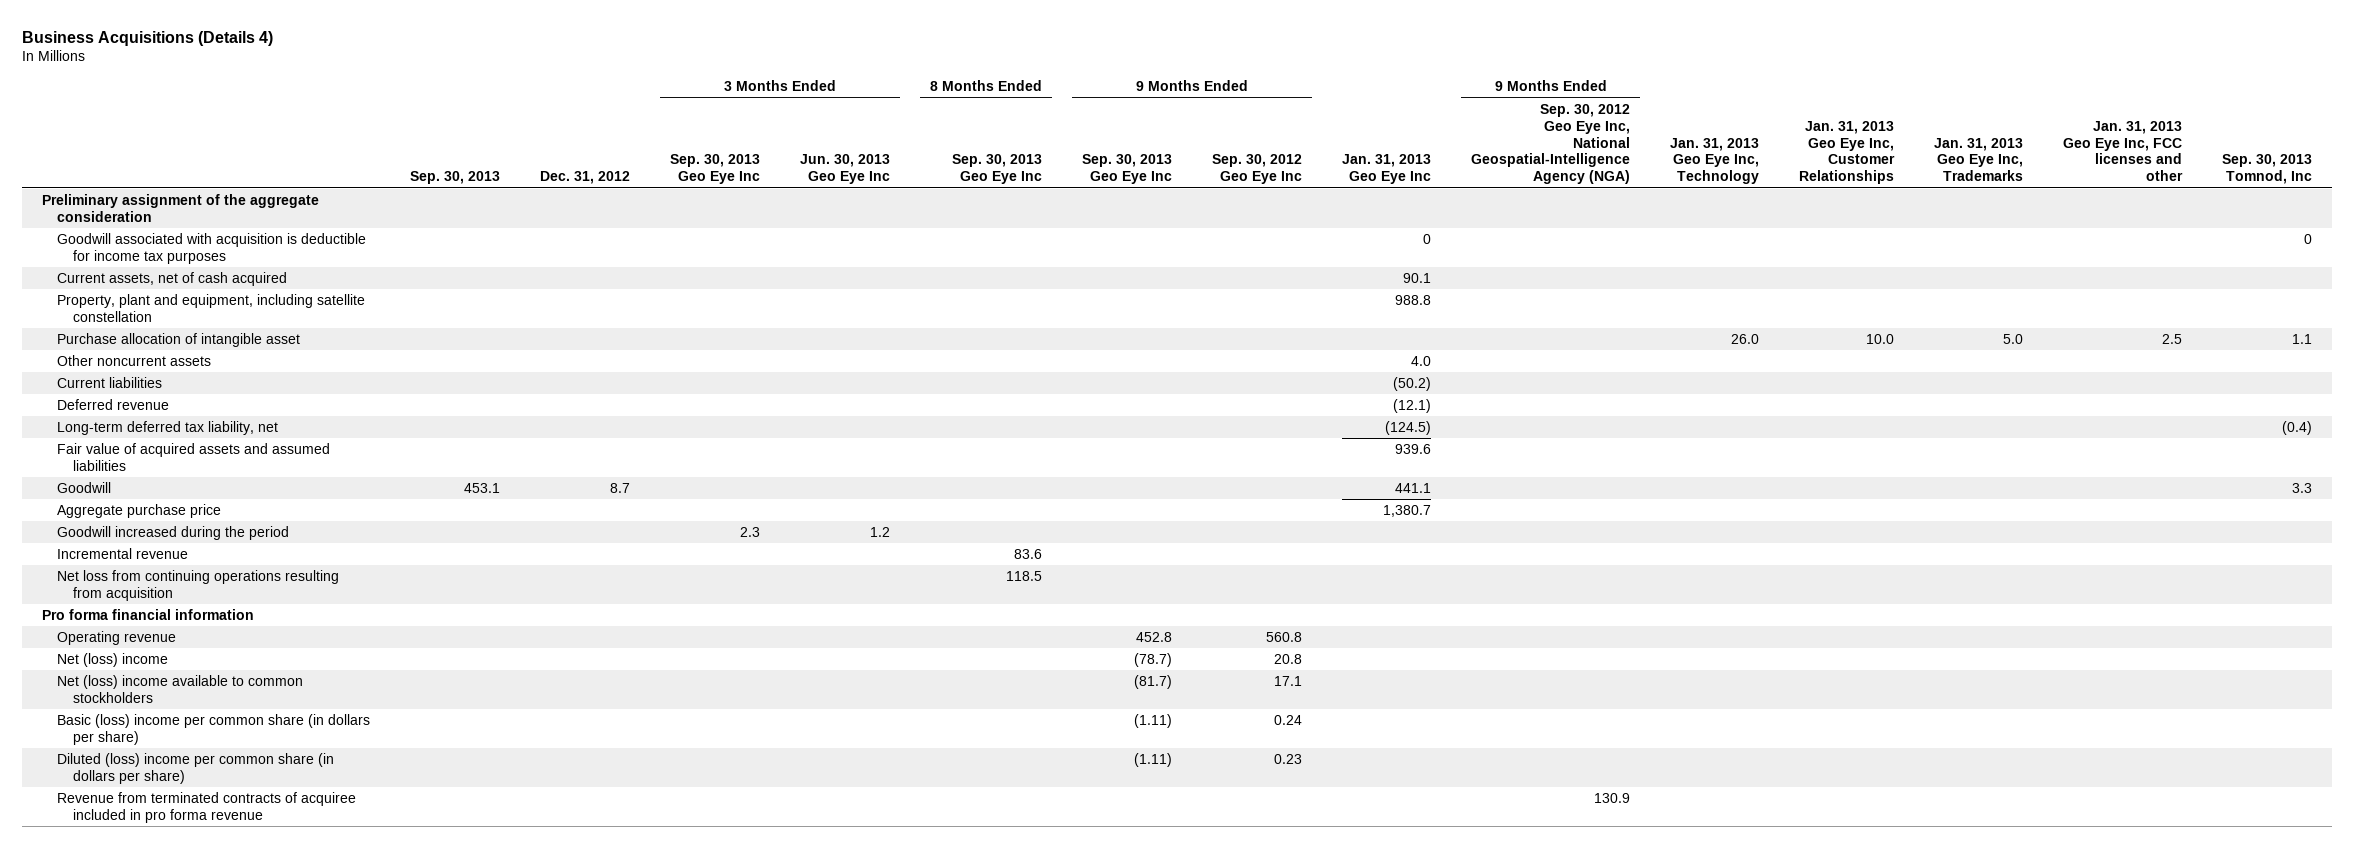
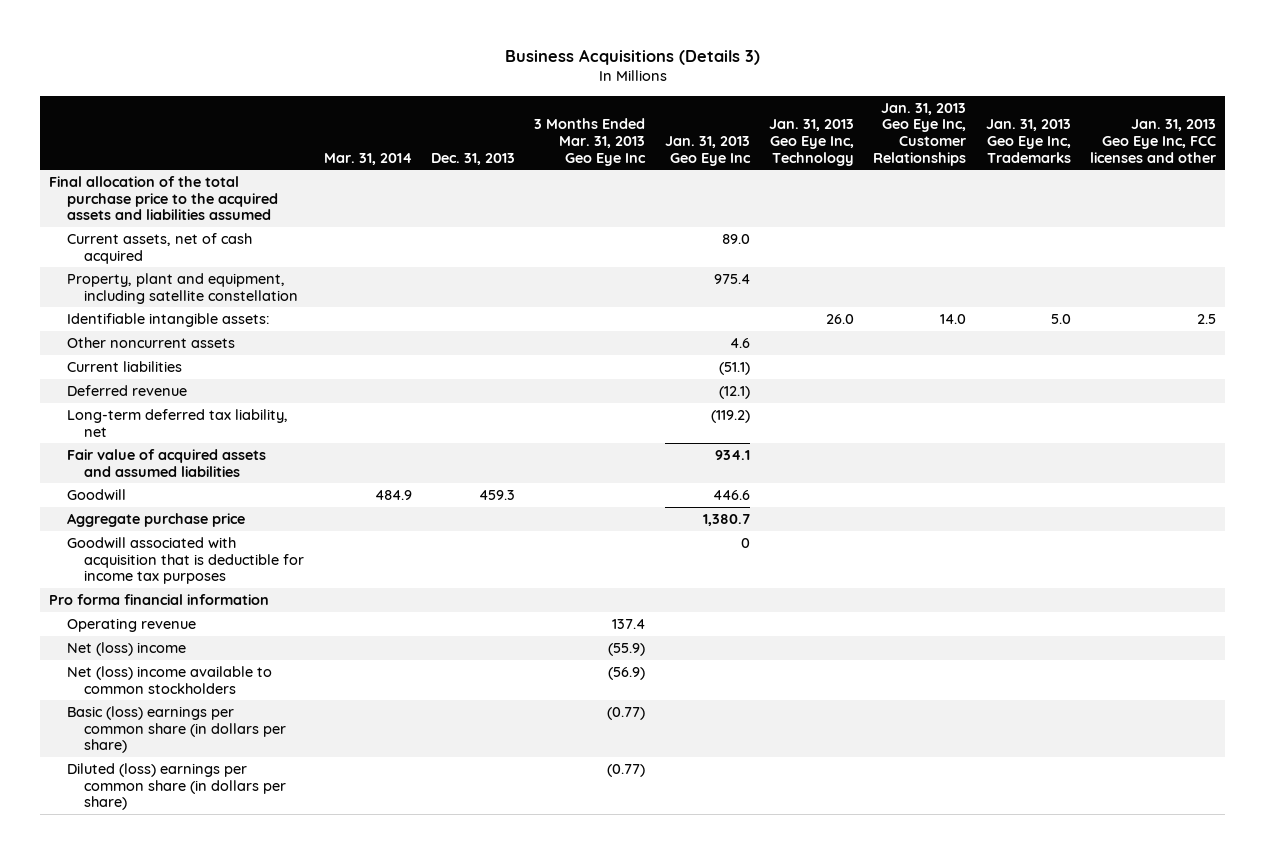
- Business Acquisitions (Details 4)
+ Business Acquisitions (Details 3)
- | Sep. 30, 2013 | Dec. 31, 2012 | 3 Months Ended Sep. 30, 2013 Geo Eye Inc | 3 Months Ended Jun. 30, 2013 Geo Eye Inc | 8 Months Ended Sep. 30, 2013 Geo Eye Inc | 9 Months Ended Sep. 30, 2013 Geo Eye Inc | 9 Months Ended Sep. 30, 2012 Geo Eye Inc | Jan. 31, 2013 Geo Eye Inc | 9 Months Ended Sep. 30, 2012 Geo Eye Inc, National Geospatial-Intelligence Agency (NGA) | Jan. 31, 2013 Geo Eye Inc, Technology | Jan. 31, 2013 Geo Eye Inc, Customer Relationships | Jan. 31, 2013 Geo Eye Inc, Trademarks | Jan. 31, 2013 Geo Eye Inc, FCC licenses and other | Sep. 30, 2013 Tomnod, Inc
+ | Mar. 31, 2014 | Dec. 31, 2013 | 3 Months Ended Mar. 31, 2013 Geo Eye Inc | Jan. 31, 2013 Geo Eye Inc | Jan. 31, 2013 Geo Eye Inc, Technology | Jan. 31, 2013 Geo Eye Inc, Customer Relationships | Jan. 31, 2013 Geo Eye Inc, Trademarks | Jan. 31, 2013 Geo Eye Inc, FCC licenses and other
- Preliminary assignment of the aggregate consideration
- Goodwill associated with acquisition is deductible for income tax purposes | | | | | | | | 0 | | | | | | 0
- Current assets, net of cash acquired | | | | | | | | 90.1 | | | | | |
- Property, plant and equipment, including satellite constellation | | | | | | | | 988.8 | | | | | |
- Purchase allocation of intangible asset | | | | | | | | | | 26.0 | 10.0 | 5.0 | 2.5 | 1.1
- Other noncurrent assets | | | | | | | | 4.0 | | | | | |
- Current liabilities | | | | | | | | (50.2) | | | | | |
+ Final allocation of the total purchase price to the acquired assets and liabilities assumed
+ Current assets, net of cash acquired | | | | 89.0 | | | |
+ Property, plant and equipment, including satellite constellation | | | | 975.4 | | | |
+ Identifiable intangible assets: | | | | | 26.0 | 14.0 | 5.0 | 2.5
+ Other noncurrent assets | | | | 4.6 | | | |
+ Current liabilities | | | | (51.1) | | | |
- Long-term deferred tax liability, net | | | | | | | | (124.5) | | | | | | (0.4)
- Fair value of acquired assets and assumed liabilities | | | | | | | | 939.6 | | | | | |
- Goodwill | 453.1 | 8.7 | | | | | | 441.1 | | | | | | 3.3
+ Long-term deferred tax liability, net | | | | (119.2) | | | |
+ Fair value of acquired assets and assumed liabilities | | | | 934.1 | | | |
+ Goodwill | 484.9 | 459.3 | | 446.6 | | | |
- Goodwill increased during the period | | | 2.3 | 1.2 | | | | | | | | | |
- Incremental revenue | | | | | 83.6 | | | | | | | | |
- Net loss from continuing operations resulting from acquisition | | | | | 118.5 | | | | | | | | |
+ Goodwill associated with acquisition that is deductible for income tax purposes | | | | 0 | | | |
- Basic (loss) income per common share (in dollars per share) | | | | | | (1.11) | 0.24 | | | | | | |
- Diluted (loss) income per common share (in dollars per share) | | | | | | (1.11) | 0.23 | | | | | | |
- Revenue from terminated contracts of acquiree included in pro forma revenue | | | | | | | | | 130.9 | | | | |
+ Basic (loss) earnings per common share (in dollars per share) | | | (0.77) | | | | |
+ Diluted (loss) earnings per common share (in dollars per share) | | | (0.77) | | | | |

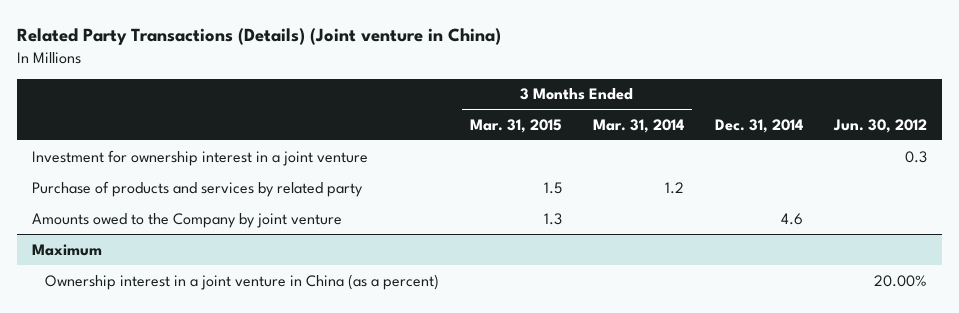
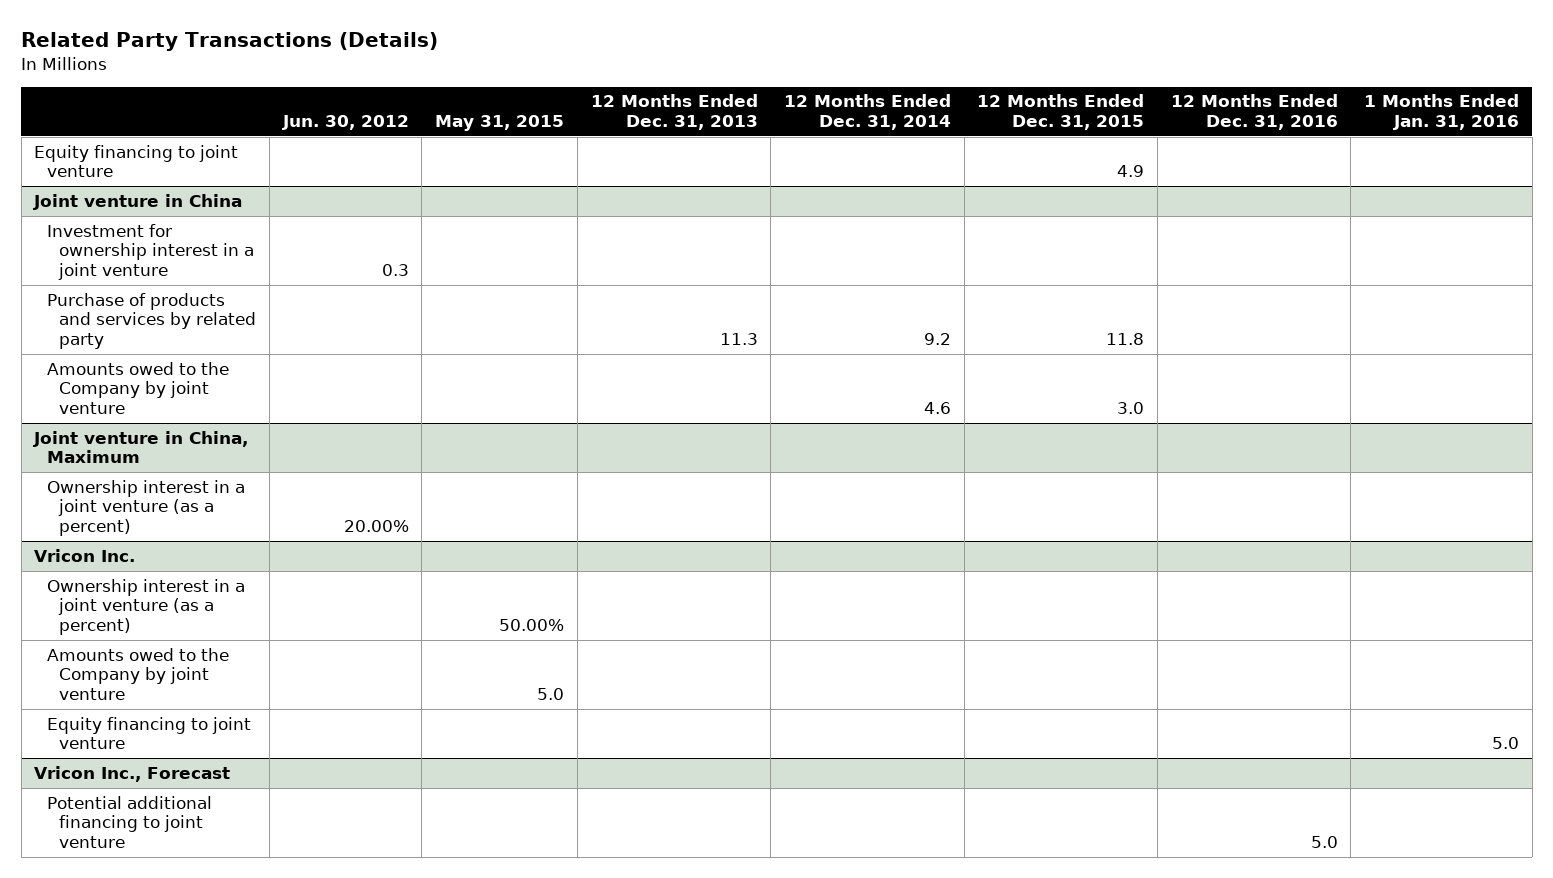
- Related Party Transactions (Details) (Joint venture in China)
+ Related Party Transactions (Details)
- | 3 Months Ended Mar. 31, 2015 | 3 Months Ended Mar. 31, 2014 | Dec. 31, 2014 | Jun. 30, 2012
+ | Jun. 30, 2012 | May 31, 2015 | 12 Months Ended Dec. 31, 2013 | 12 Months Ended Dec. 31, 2014 | 12 Months Ended Dec. 31, 2015 | 12 Months Ended Dec. 31, 2016 | 1 Months Ended Jan. 31, 2016
- Investment for ownership interest in a joint venture | | | | 0.3
- Purchase of products and services by related party | 1.5 | 1.2 | |
- Amounts owed to the Company by joint venture | 1.3 | | 4.6 |
- Maximum
- Ownership interest in a joint venture in China (as a percent) | | | | 20.00%
+ Equity financing to joint venture | | | | | 4.9 | |
+ Joint venture in China
+ Investment for ownership interest in a joint venture | 0.3 | | | | | |
+ Purchase of products and services by related party | | | 11.3 | 9.2 | 11.8 | |
+ Amounts owed to the Company by joint venture | | | | 4.6 | 3.0 | |
+ Joint venture in China, Maximum
+ Ownership interest in a joint venture (as a percent) | 20.00% | | | | | |
+ Vricon Inc.
+ Ownership interest in a joint venture (as a percent) | | 50.00% | | | | |
+ Amounts owed to the Company by joint venture | | 5.0 | | | | |
+ Equity financing to joint venture | | | | | | | 5.0
+ Vricon Inc., Forecast
+ Potential additional financing to joint venture | | | | | | 5.0 |

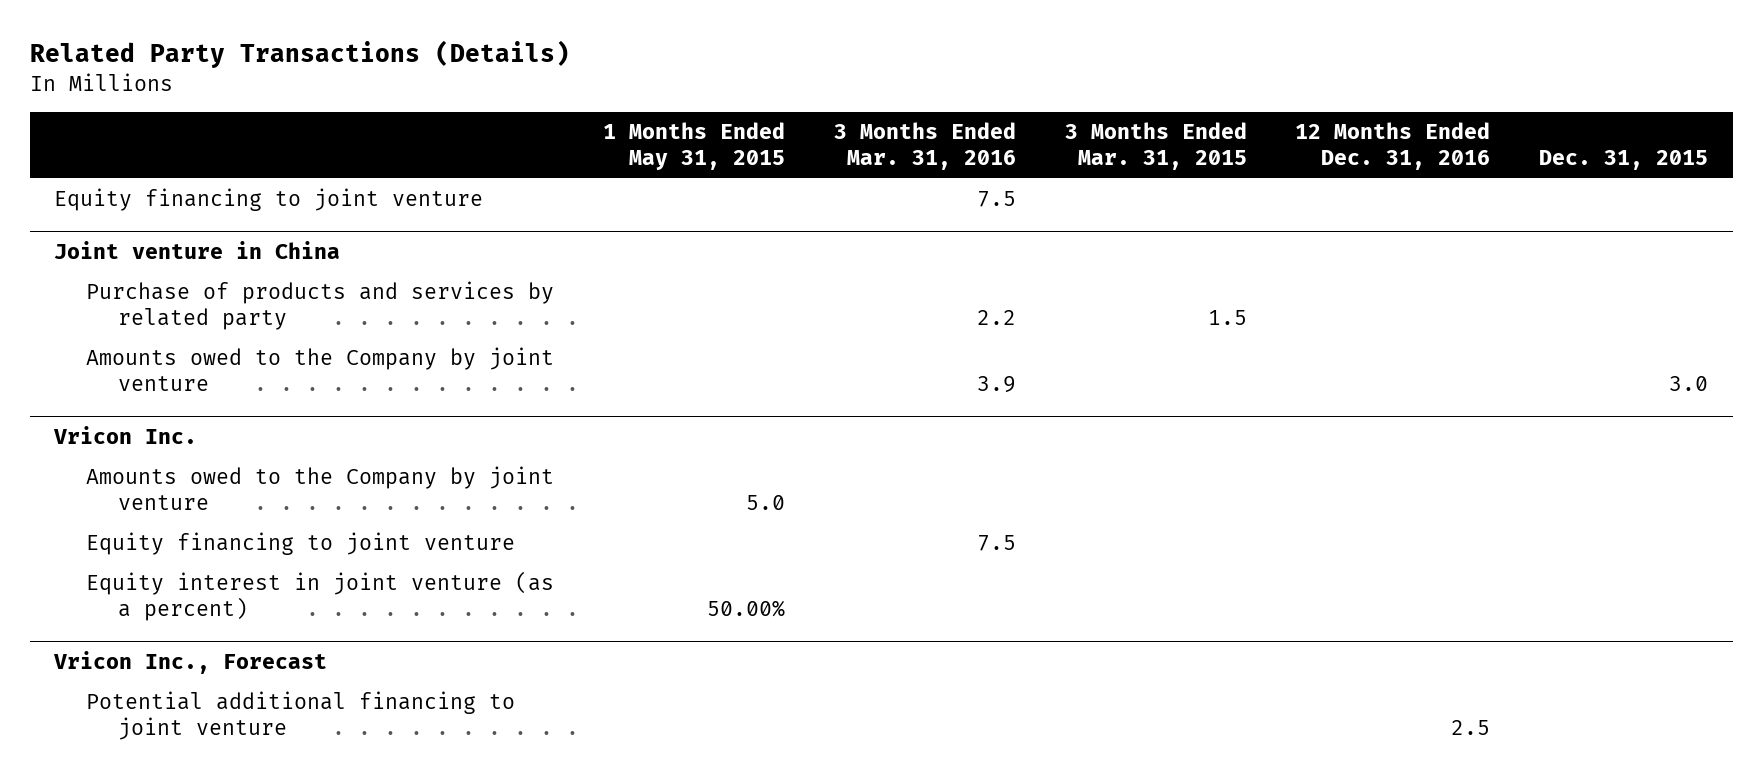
- | Jun. 30, 2012 | May 31, 2015 | 12 Months Ended Dec. 31, 2013 | 12 Months Ended Dec. 31, 2014 | 12 Months Ended Dec. 31, 2015 | 12 Months Ended Dec. 31, 2016 | 1 Months Ended Jan. 31, 2016
+ | 1 Months Ended May 31, 2015 | 3 Months Ended Mar. 31, 2016 | 3 Months Ended Mar. 31, 2015 | 12 Months Ended Dec. 31, 2016 | Dec. 31, 2015
@ Joint venture in China
- Investment for ownership interest in a joint venture | 0.3 | | | | | |
- Joint venture in China, Maximum
- Ownership interest in a joint venture (as a percent) | 20.00% | | | | | |
@ Vricon Inc.
- Ownership interest in a joint venture (as a percent) | | 50.00% | | | | |
+ Equity interest in joint venture (as a percent) | 50.00% | | | |
@ Vricon Inc., Forecast
- Potential additional financing to joint venture | | | | | | 5.0 |
+ Potential additional financing to joint venture | | | | 2.5 |

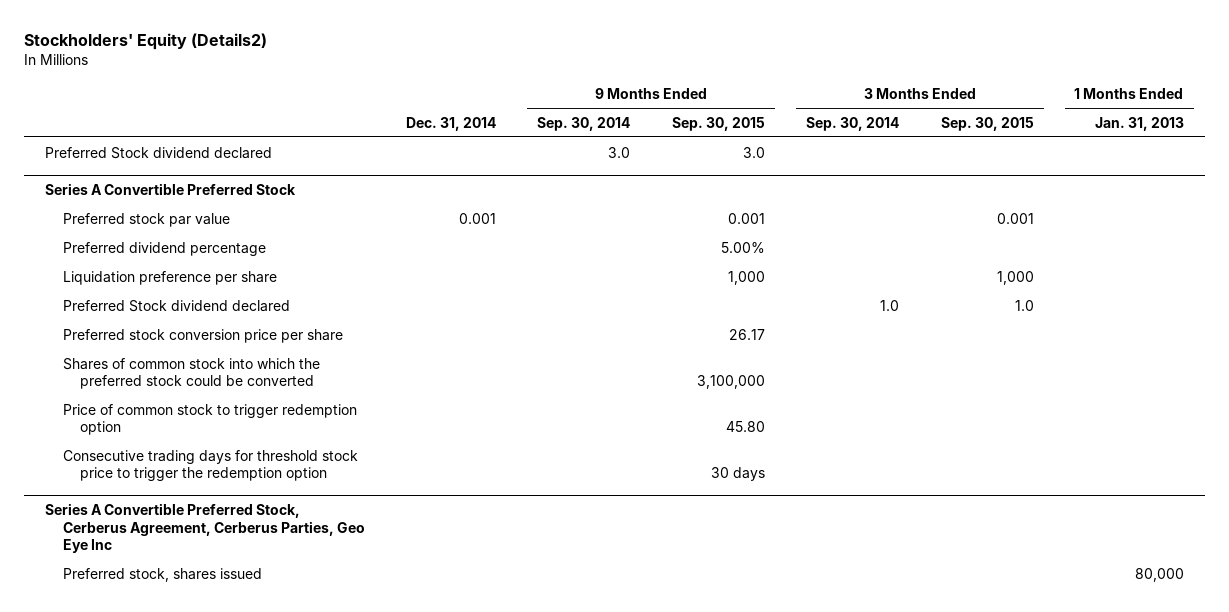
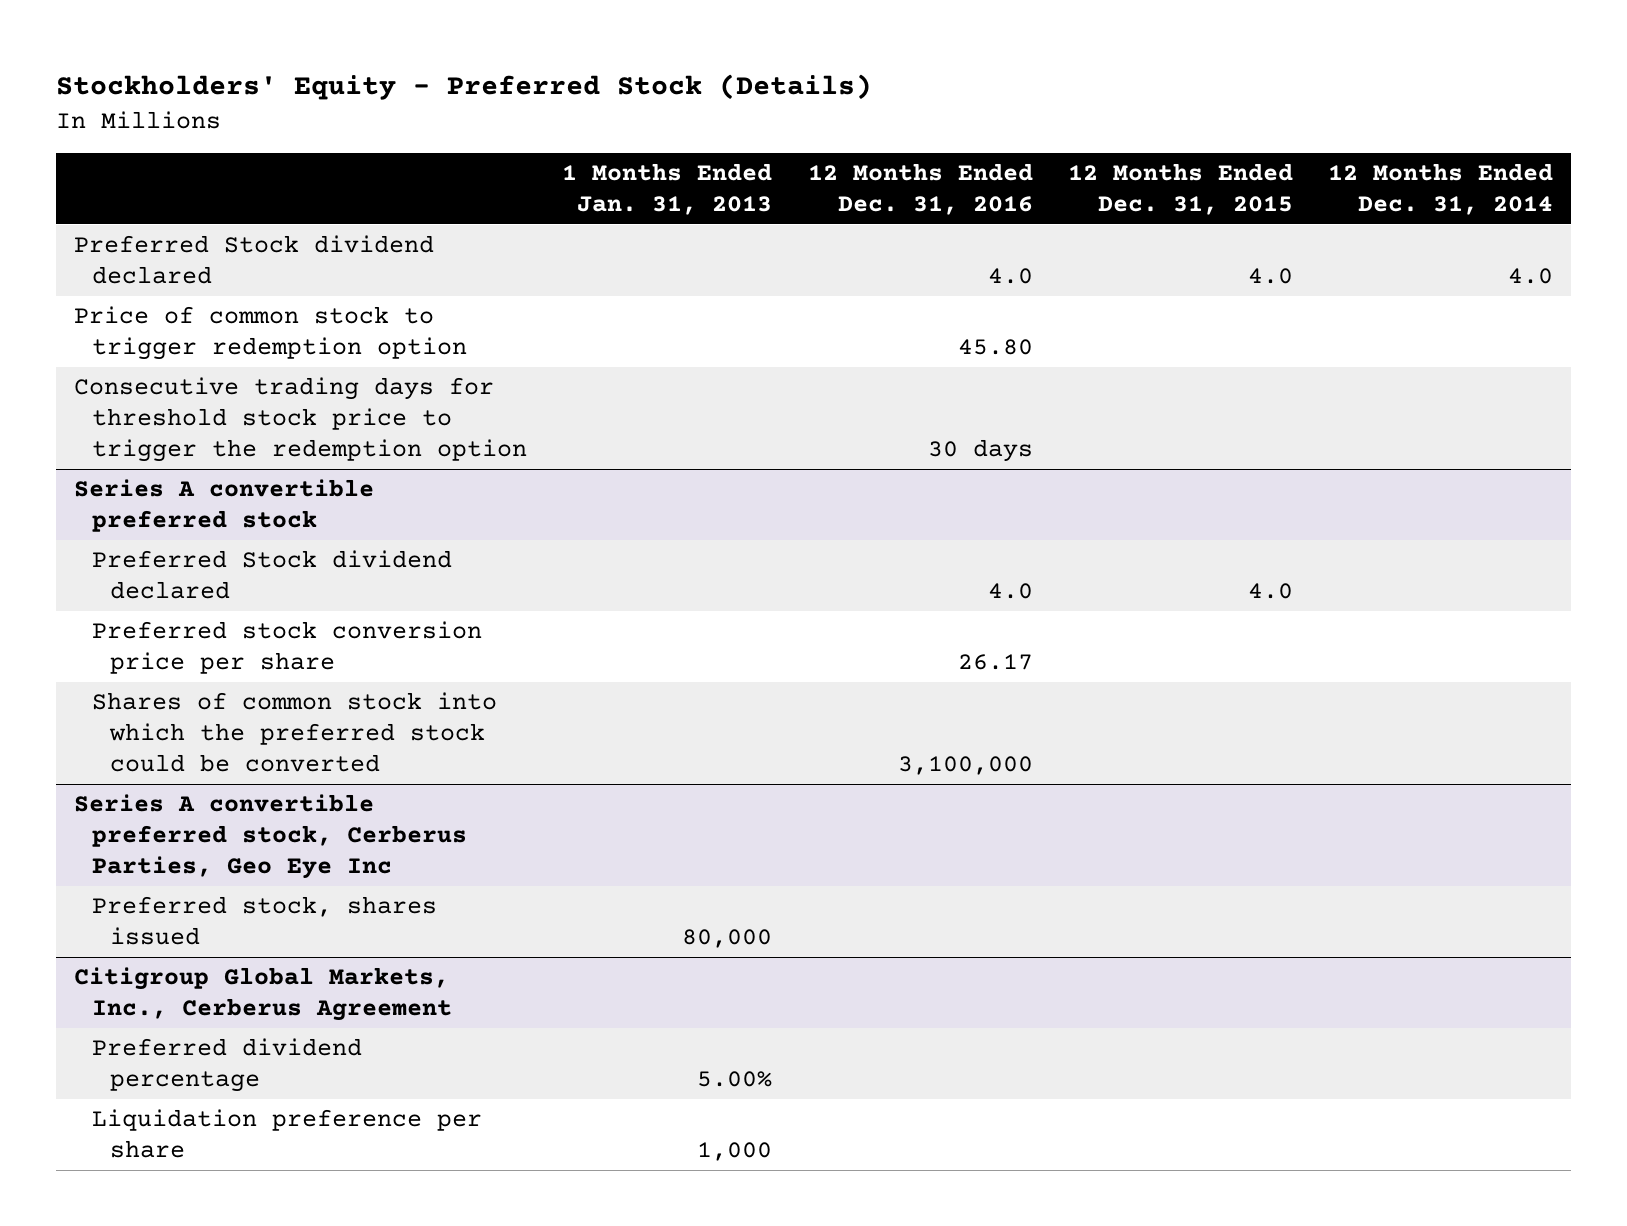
- Stockholders' Equity (Details2)
+ Stockholders' Equity - Preferred Stock (Details)
- | Dec. 31, 2014 | 9 Months Ended Sep. 30, 2014 | 9 Months Ended Sep. 30, 2015 | 3 Months Ended Sep. 30, 2014 | 3 Months Ended Sep. 30, 2015 | 1 Months Ended Jan. 31, 2013
+ | 1 Months Ended Jan. 31, 2013 | 12 Months Ended Dec. 31, 2016 | 12 Months Ended Dec. 31, 2015 | 12 Months Ended Dec. 31, 2014
- Series A Convertible Preferred Stock
- Preferred stock par value | 0.001 | | 0.001 | | 0.001 |
- Preferred dividend percentage | | | 5.00% | | |
- Liquidation preference per share | | | 1,000 | | 1,000 |
+ Price of common stock to trigger redemption option | | 45.80 | |
+ Consecutive trading days for threshold stock price to trigger the redemption option | | 30 days | |
+ Series A convertible preferred stock
- Price of common stock to trigger redemption option | | | 45.80 | | |
- Consecutive trading days for threshold stock price to trigger the redemption option | | | 30 days | | |
- Series A Convertible Preferred Stock, Cerberus Agreement, Cerberus Parties, Geo Eye Inc
+ Series A convertible preferred stock, Cerberus Parties, Geo Eye Inc
+ Citigroup Global Markets, Inc., Cerberus Agreement
+ Preferred dividend percentage | 5.00% | | |
+ Liquidation preference per share | 1,000 | | |

